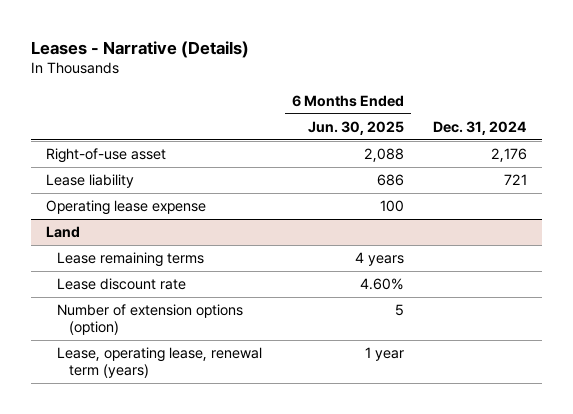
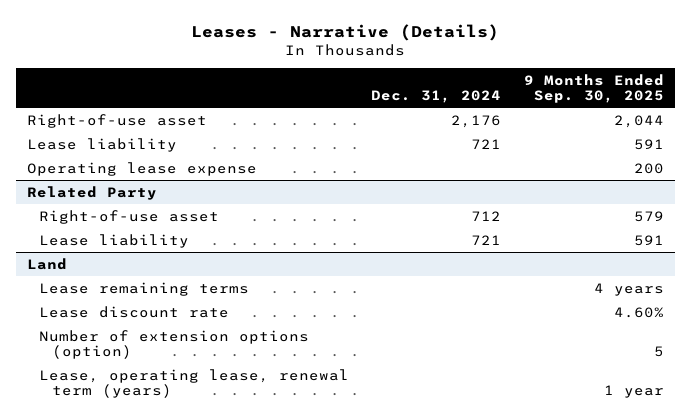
- | 6 Months Ended Jun. 30, 2025 | Dec. 31, 2024
+ | Dec. 31, 2024 | 9 Months Ended Sep. 30, 2025
+ Related Party
+ Right-of-use asset | 712 | 579
+ Lease liability | 721 | 591

